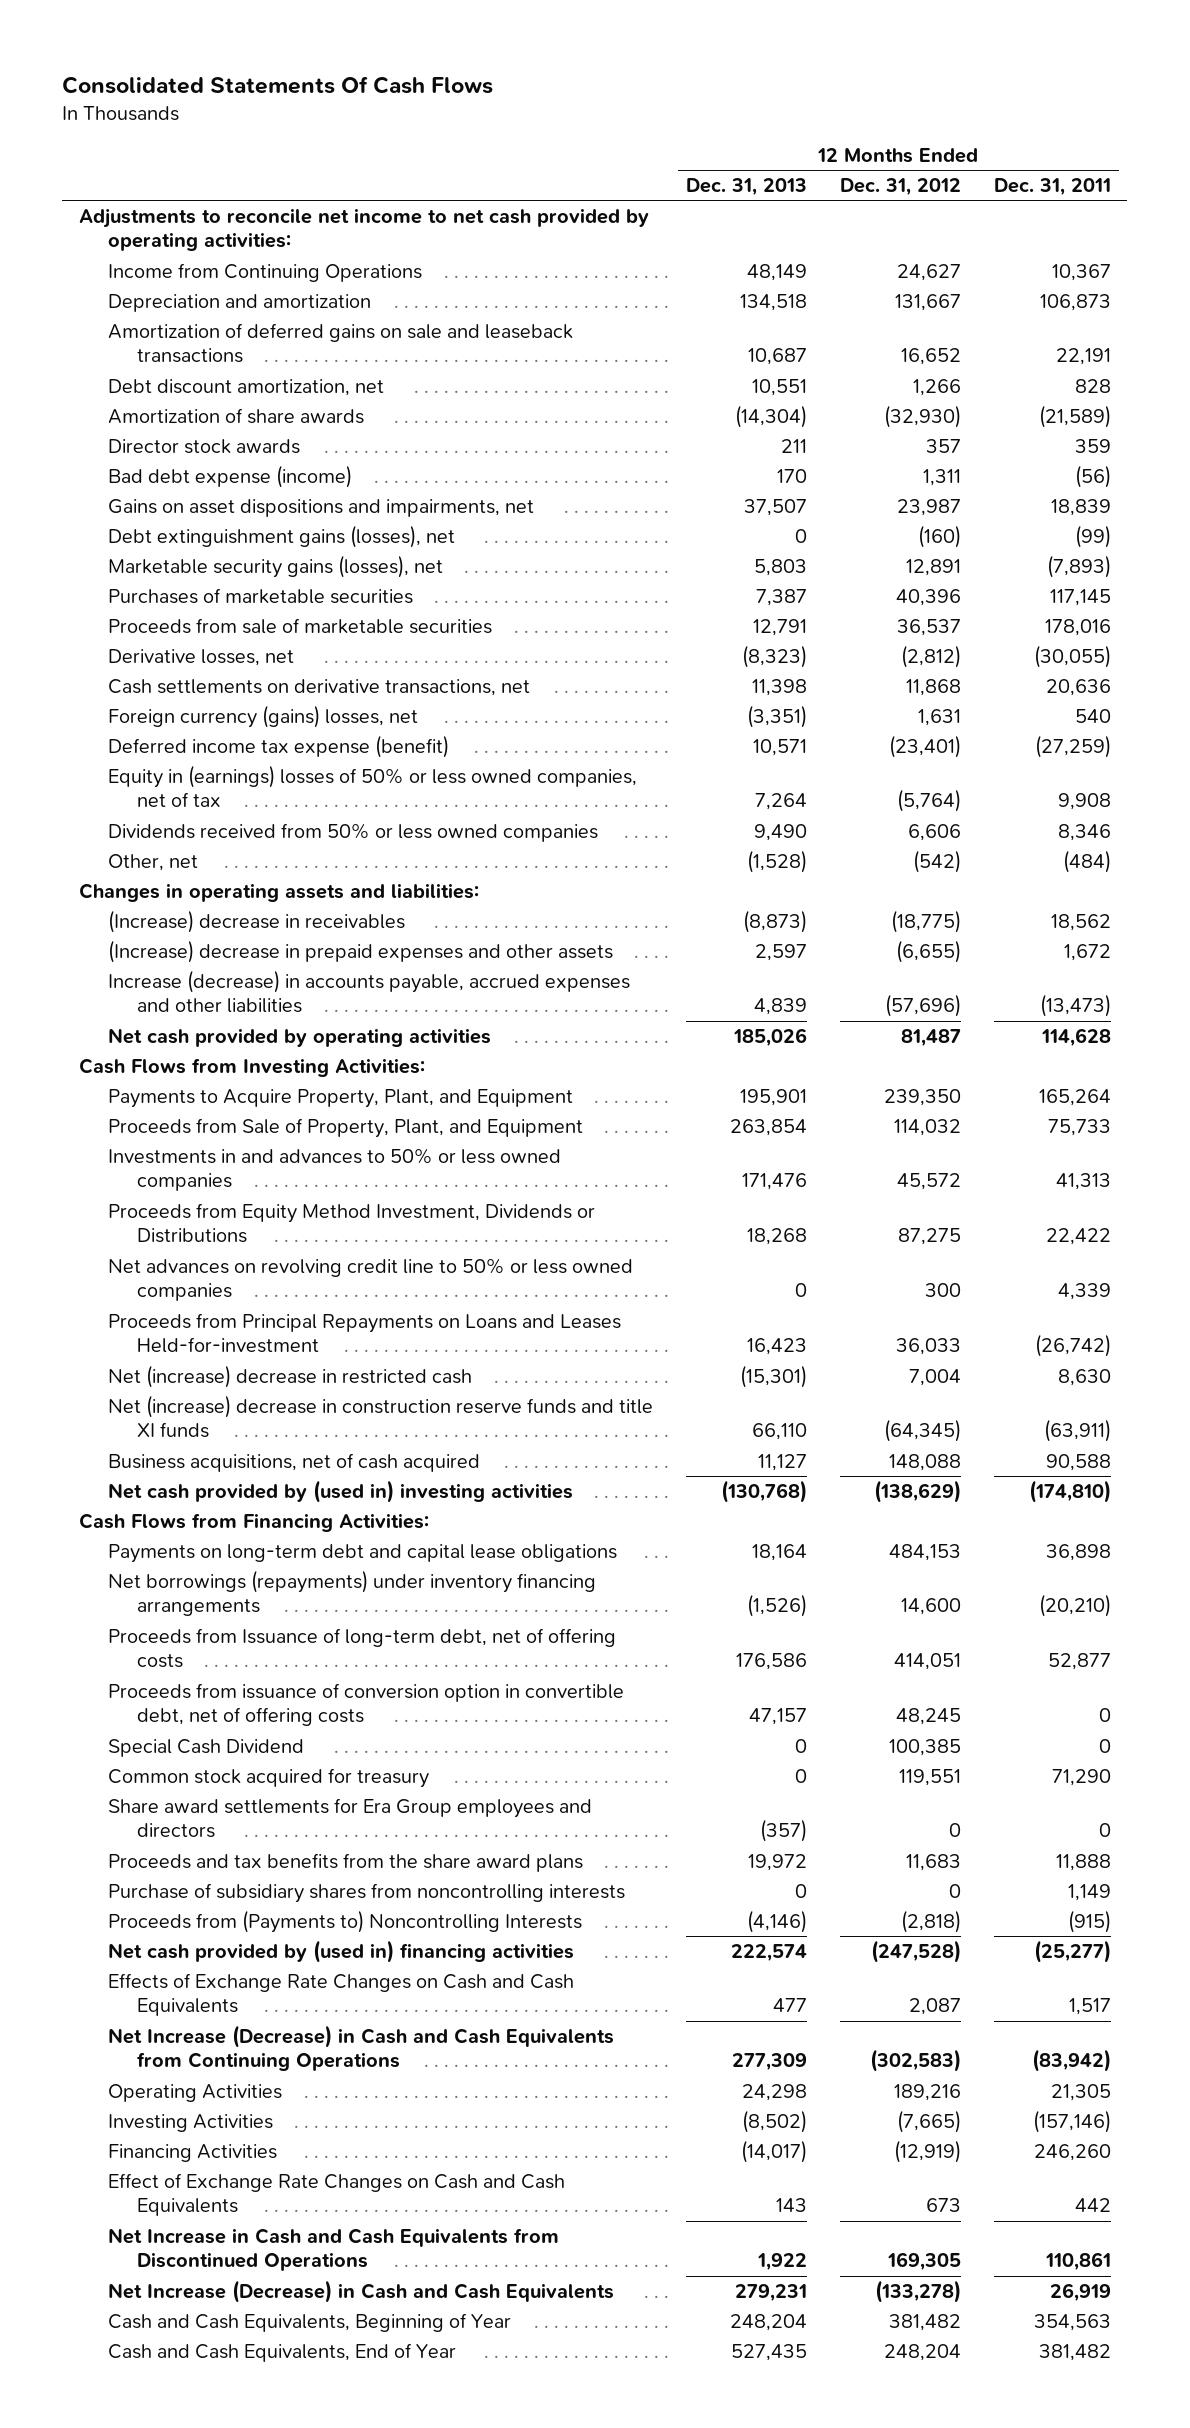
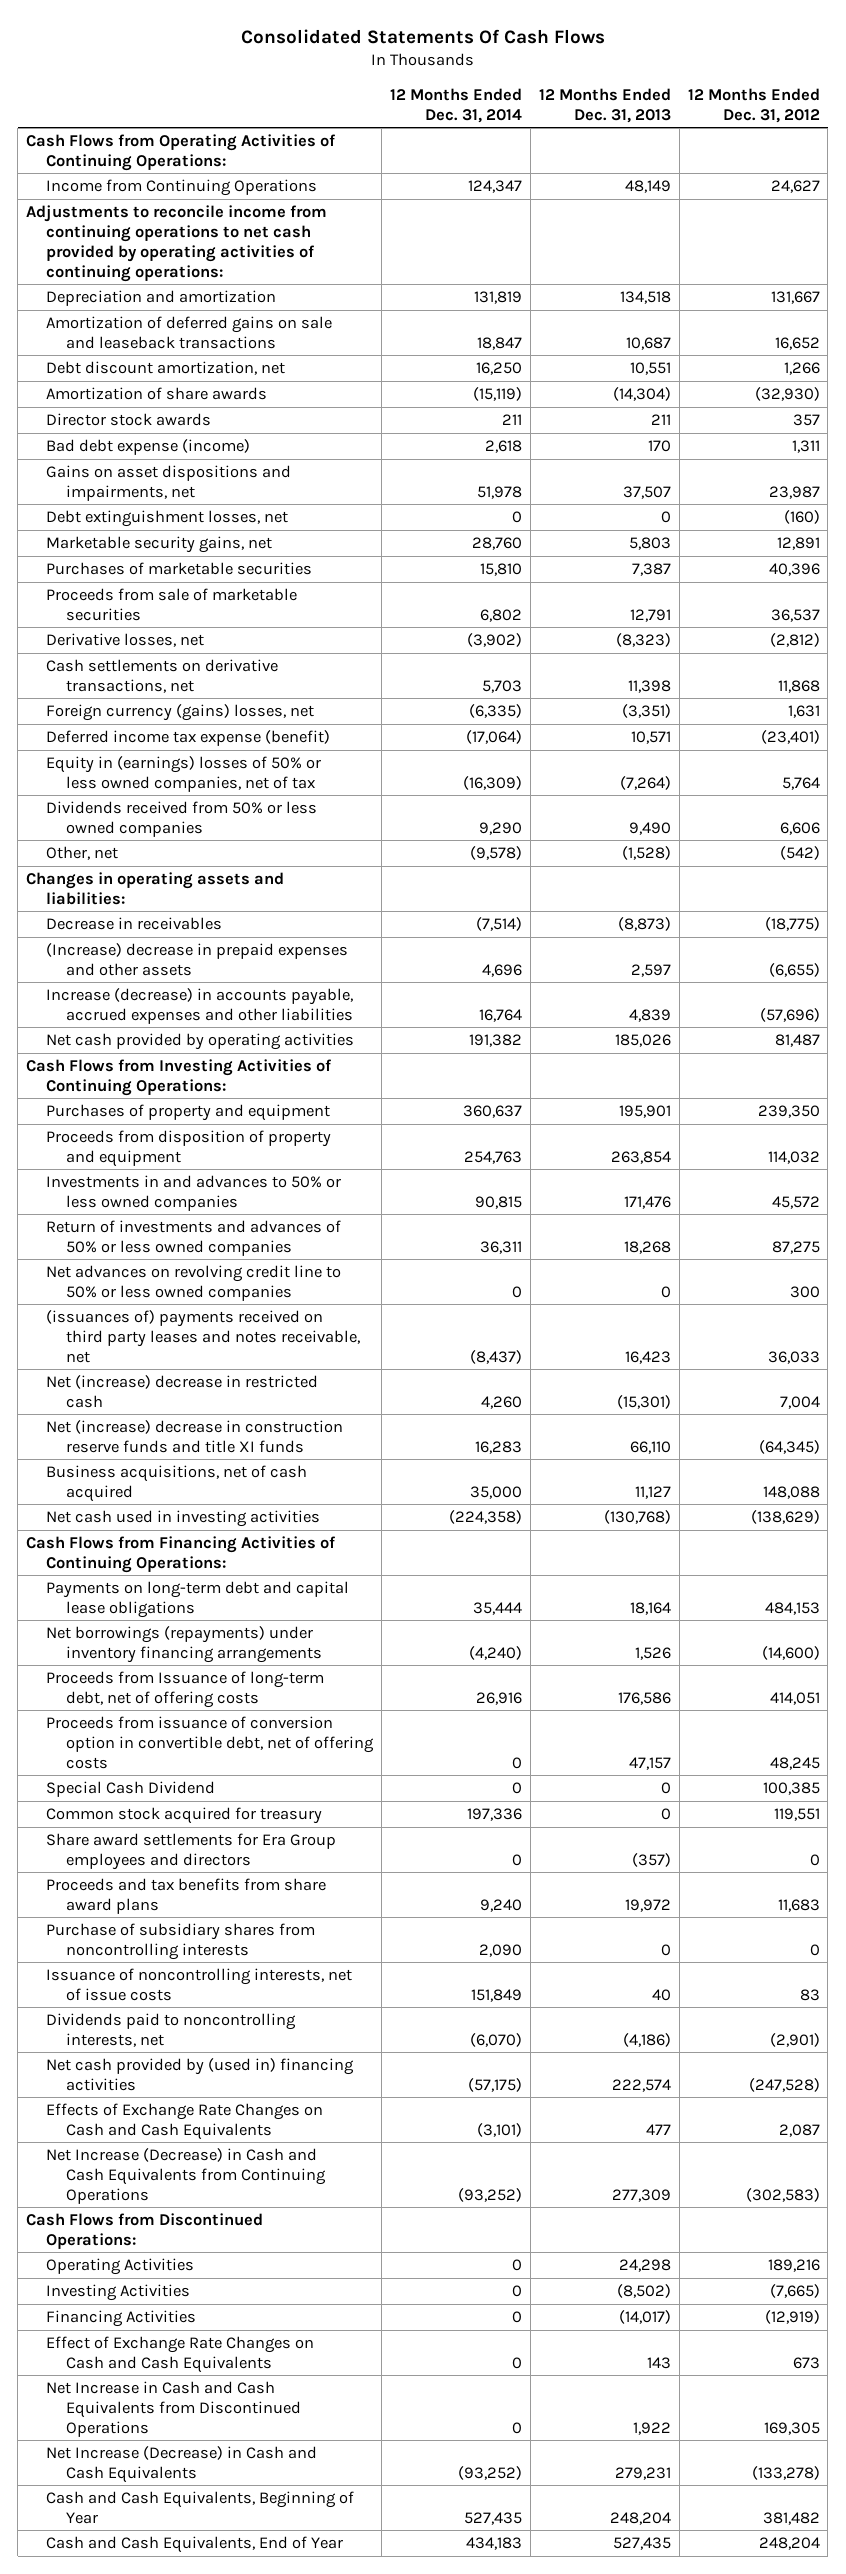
- | 12 Months Ended Dec. 31, 2013 | 12 Months Ended Dec. 31, 2012 | 12 Months Ended Dec. 31, 2011
+ | 12 Months Ended Dec. 31, 2014 | 12 Months Ended Dec. 31, 2013 | 12 Months Ended Dec. 31, 2012
- Adjustments to reconcile net income to net cash provided by operating activities:
+ Cash Flows from Operating Activities of Continuing Operations:
+ Adjustments to reconcile income from continuing operations to net cash provided by operating activities of continuing operations:
- Debt extinguishment gains (losses), net | 0 | (160) | (99)
- Marketable security gains (losses), net | 5,803 | 12,891 | (7,893)
+ Debt extinguishment losses, net | 0 | 0 | (160)
+ Marketable security gains, net | 28,760 | 5,803 | 12,891
- Equity in (earnings) losses of 50% or less owned companies, net of tax | 7,264 | (5,764) | 9,908
+ Equity in (earnings) losses of 50% or less owned companies, net of tax | (16,309) | (7,264) | 5,764
- (Increase) decrease in receivables | (8,873) | (18,775) | 18,562
+ Decrease in receivables | (7,514) | (8,873) | (18,775)
- Cash Flows from Investing Activities:
- Payments to Acquire Property, Plant, and Equipment | 195,901 | 239,350 | 165,264
- Proceeds from Sale of Property, Plant, and Equipment | 263,854 | 114,032 | 75,733
+ Cash Flows from Investing Activities of Continuing Operations:
+ Purchases of property and equipment | 360,637 | 195,901 | 239,350
+ Proceeds from disposition of property and equipment | 254,763 | 263,854 | 114,032
- Proceeds from Equity Method Investment, Dividends or Distributions | 18,268 | 87,275 | 22,422
+ Return of investments and advances of 50% or less owned companies | 36,311 | 18,268 | 87,275
- Proceeds from Principal Repayments on Loans and Leases Held-for-investment | 16,423 | 36,033 | (26,742)
+ (issuances of) payments received on third party leases and notes receivable, net | (8,437) | 16,423 | 36,033
- Net cash provided by (used in) investing activities | (130,768) | (138,629) | (174,810)
- Cash Flows from Financing Activities:
+ Net cash used in investing activities | (224,358) | (130,768) | (138,629)
+ Cash Flows from Financing Activities of Continuing Operations:
- Net borrowings (repayments) under inventory financing arrangements | (1,526) | 14,600 | (20,210)
+ Net borrowings (repayments) under inventory financing arrangements | (4,240) | 1,526 | (14,600)
- Proceeds and tax benefits from the share award plans | 19,972 | 11,683 | 11,888
+ Proceeds and tax benefits from share award plans | 9,240 | 19,972 | 11,683
- Proceeds from (Payments to) Noncontrolling Interests | (4,146) | (2,818) | (915)
+ Issuance of noncontrolling interests, net of issue costs | 151,849 | 40 | 83
+ Dividends paid to noncontrolling interests, net | (6,070) | (4,186) | (2,901)
+ Cash Flows from Discontinued Operations:

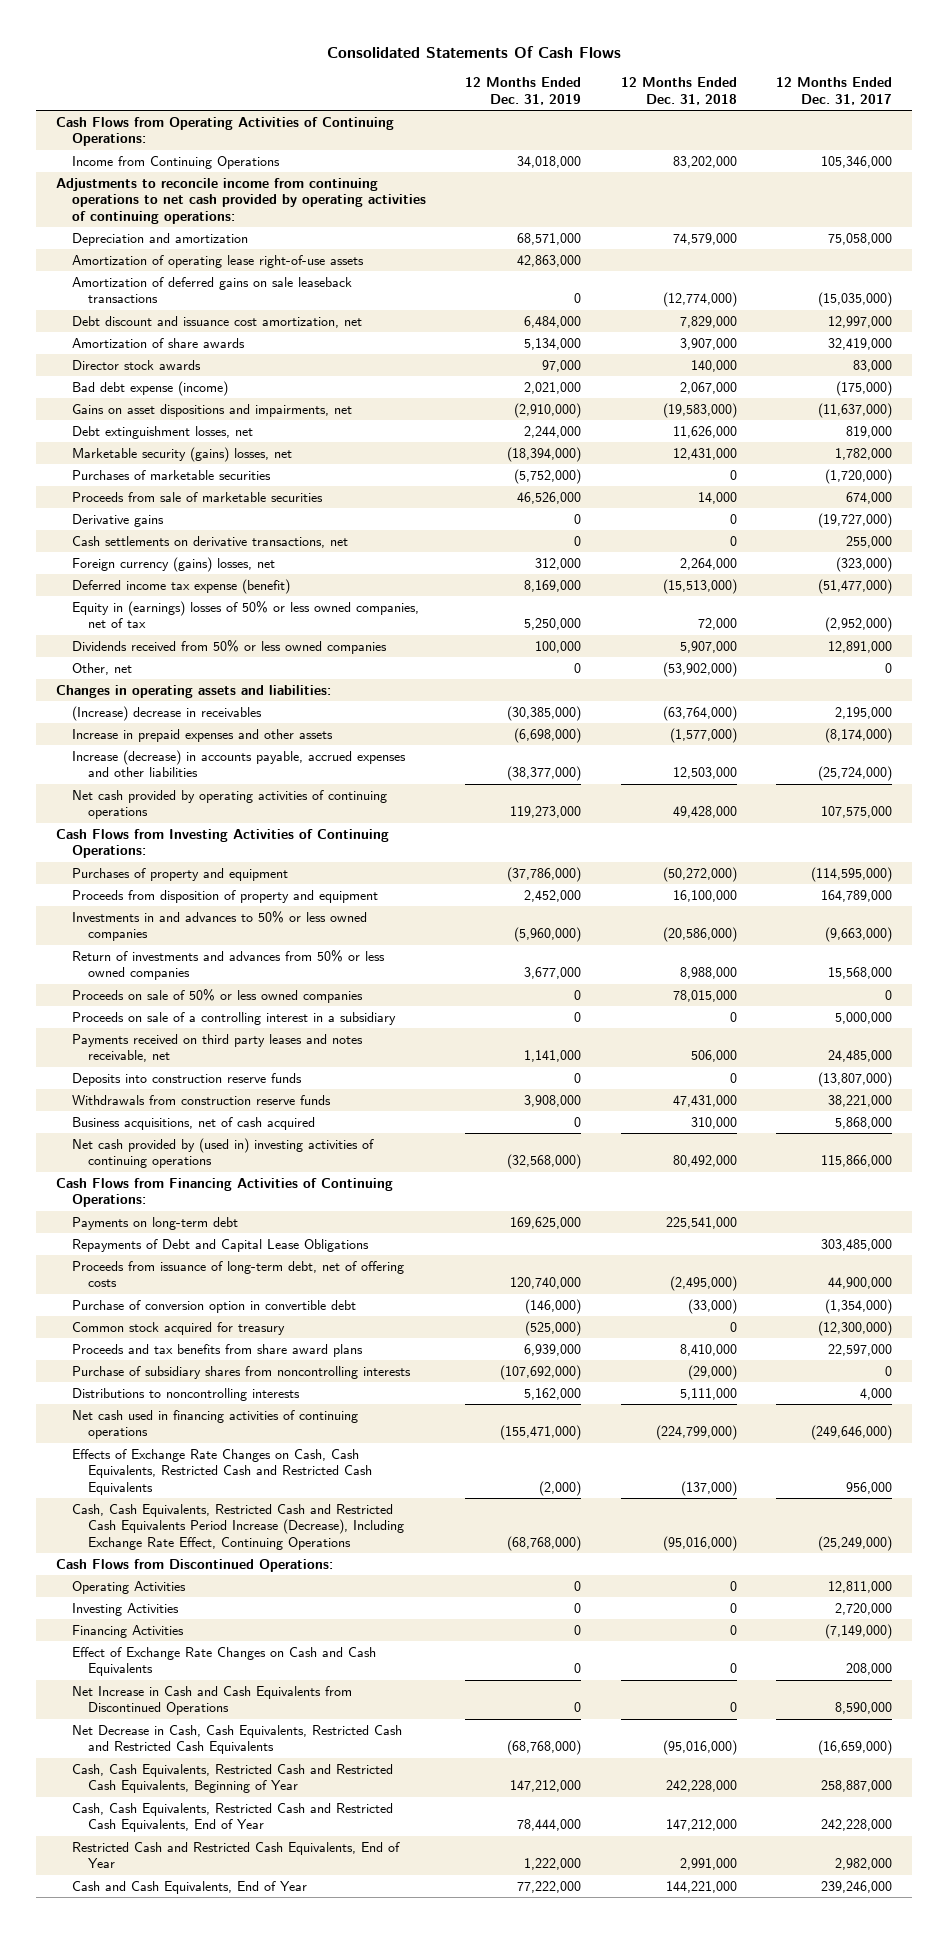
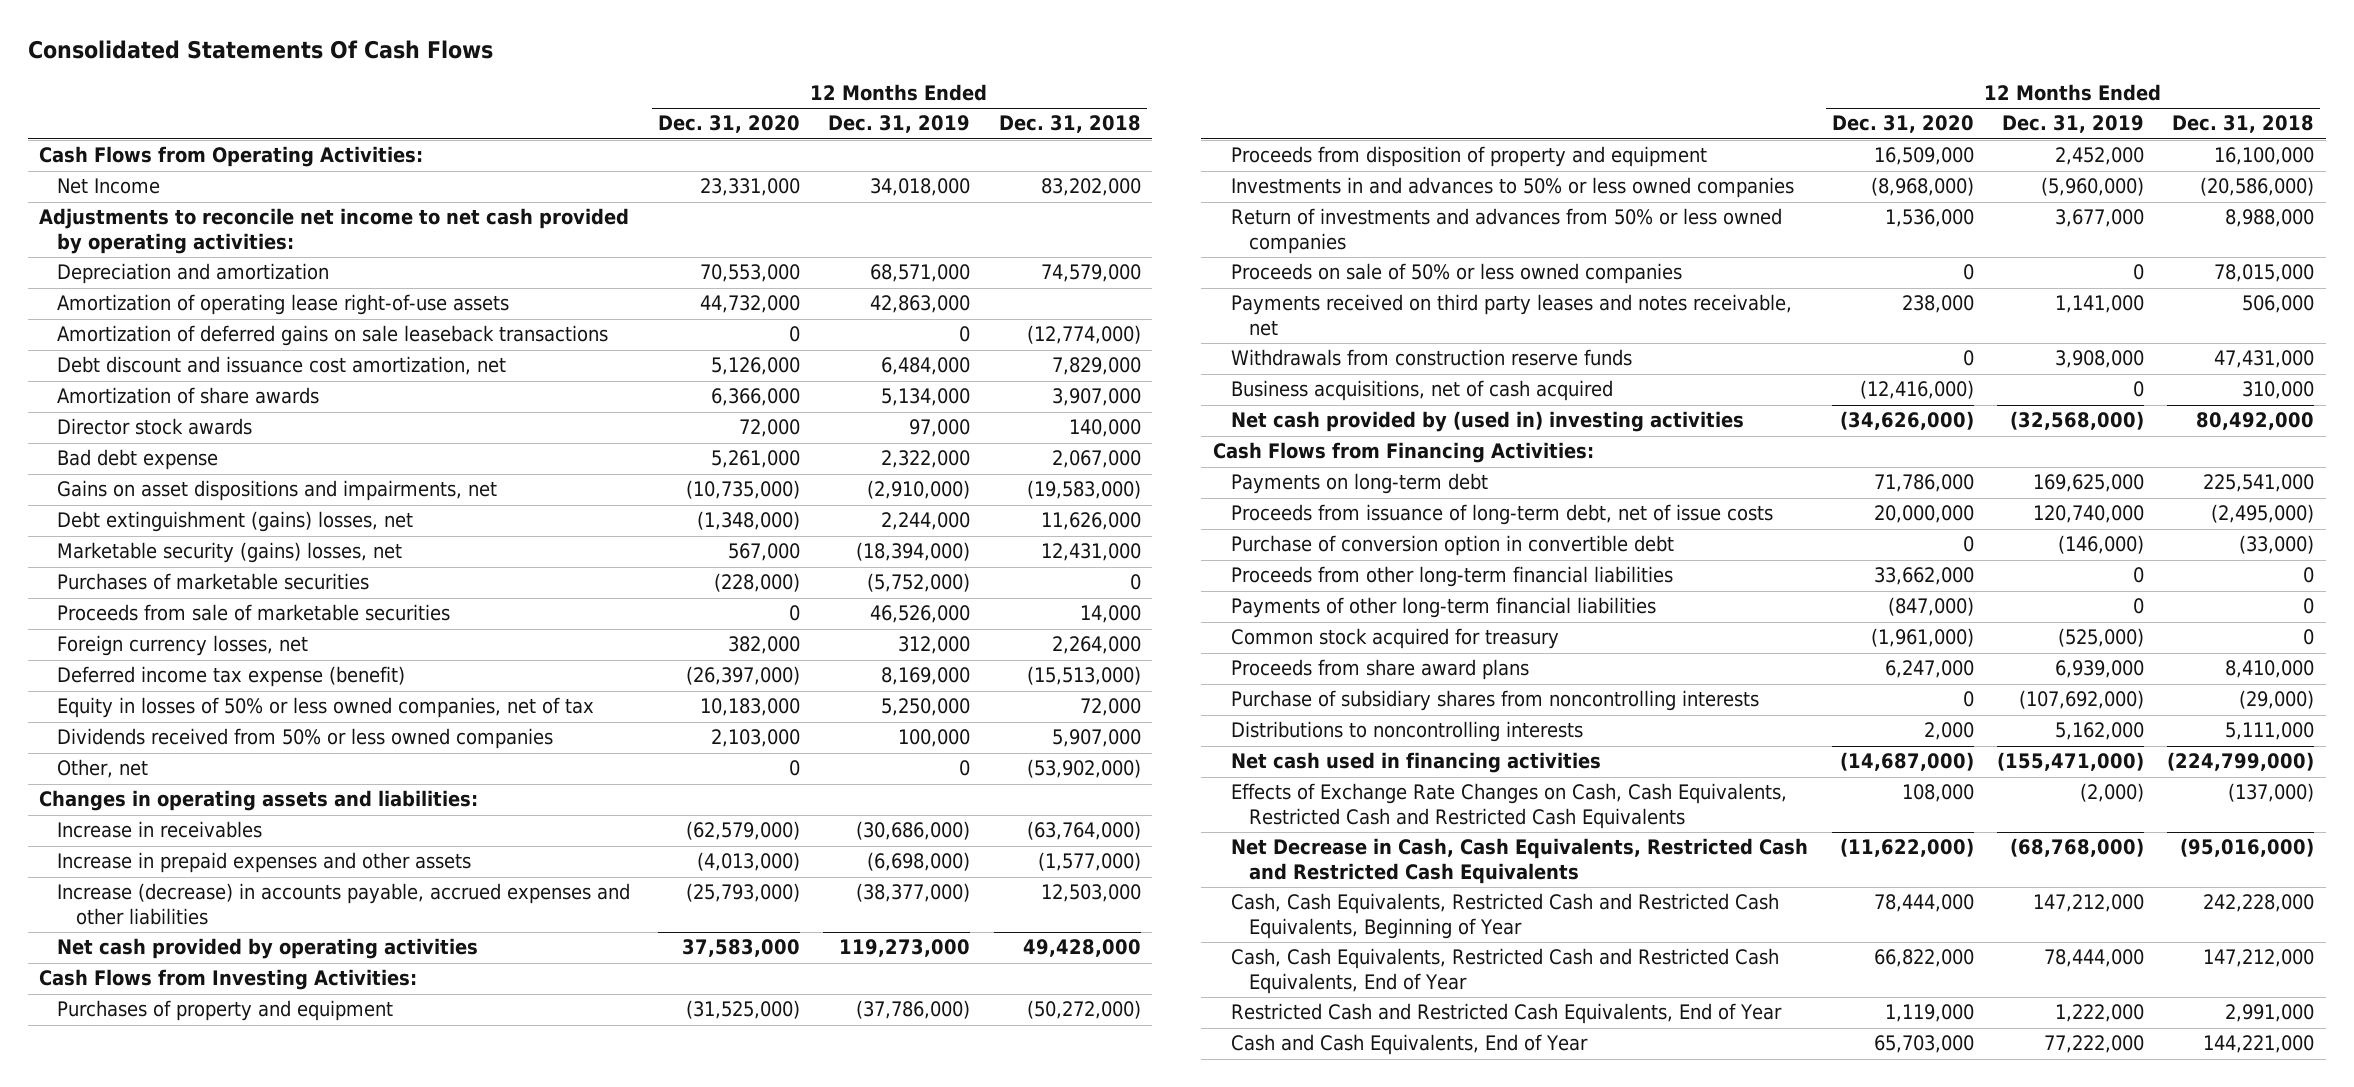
- | 12 Months Ended Dec. 31, 2019 | 12 Months Ended Dec. 31, 2018 | 12 Months Ended Dec. 31, 2017
+ | 12 Months Ended Dec. 31, 2020 | 12 Months Ended Dec. 31, 2019 | 12 Months Ended Dec. 31, 2018
- Cash Flows from Operating Activities of Continuing Operations:
- Income from Continuing Operations | 34,018,000 | 83,202,000 | 105,346,000
- Adjustments to reconcile income from continuing operations to net cash provided by operating activities of continuing operations:
+ Cash Flows from Operating Activities:
+ Net Income | 23,331,000 | 34,018,000 | 83,202,000
+ Adjustments to reconcile net income to net cash provided by operating activities:
- Bad debt expense (income) | 2,021,000 | 2,067,000 | (175,000)
+ Bad debt expense | 5,261,000 | 2,322,000 | 2,067,000
- Debt extinguishment losses, net | 2,244,000 | 11,626,000 | 819,000
+ Debt extinguishment (gains) losses, net | (1,348,000) | 2,244,000 | 11,626,000
- Derivative gains | 0 | 0 | (19,727,000)
- Cash settlements on derivative transactions, net | 0 | 0 | 255,000
- Foreign currency (gains) losses, net | 312,000 | 2,264,000 | (323,000)
+ Foreign currency losses, net | 382,000 | 312,000 | 2,264,000
- Equity in (earnings) losses of 50% or less owned companies, net of tax | 5,250,000 | 72,000 | (2,952,000)
+ Equity in losses of 50% or less owned companies, net of tax | 10,183,000 | 5,250,000 | 72,000
- (Increase) decrease in receivables | (30,385,000) | (63,764,000) | 2,195,000
+ Increase in receivables | (62,579,000) | (30,686,000) | (63,764,000)
- Net cash provided by operating activities of continuing operations | 119,273,000 | 49,428,000 | 107,575,000
- Cash Flows from Investing Activities of Continuing Operations:
+ Net cash provided by operating activities | 37,583,000 | 119,273,000 | 49,428,000
+ Cash Flows from Investing Activities:
- Proceeds on sale of a controlling interest in a subsidiary | 0 | 0 | 5,000,000
- Deposits into construction reserve funds | 0 | 0 | (13,807,000)
- Net cash provided by (used in) investing activities of continuing operations | (32,568,000) | 80,492,000 | 115,866,000
- Cash Flows from Financing Activities of Continuing Operations:
+ Net cash provided by (used in) investing activities | (34,626,000) | (32,568,000) | 80,492,000
+ Cash Flows from Financing Activities:
- Repayments of Debt and Capital Lease Obligations | | | 303,485,000
- Proceeds from issuance of long-term debt, net of offering costs | 120,740,000 | (2,495,000) | 44,900,000
+ Proceeds from issuance of long-term debt, net of issue costs | 20,000,000 | 120,740,000 | (2,495,000)
+ Proceeds from other long-term financial liabilities | 33,662,000 | 0 | 0
+ Payments of other long-term financial liabilities | (847,000) | 0 | 0
- Proceeds and tax benefits from share award plans | 6,939,000 | 8,410,000 | 22,597,000
+ Proceeds from share award plans | 6,247,000 | 6,939,000 | 8,410,000
- Net cash used in financing activities of continuing operations | (155,471,000) | (224,799,000) | (249,646,000)
+ Net cash used in financing activities | (14,687,000) | (155,471,000) | (224,799,000)
- Cash, Cash Equivalents, Restricted Cash and Restricted Cash Equivalents Period Increase (Decrease), Including Exchange Rate Effect, Continuing Operations | (68,768,000) | (95,016,000) | (25,249,000)
- Cash Flows from Discontinued Operations:
- Operating Activities | 0 | 0 | 12,811,000
- Investing Activities | 0 | 0 | 2,720,000
- Financing Activities | 0 | 0 | (7,149,000)
- Effect of Exchange Rate Changes on Cash and Cash Equivalents | 0 | 0 | 208,000
- Net Increase in Cash and Cash Equivalents from Discontinued Operations | 0 | 0 | 8,590,000

